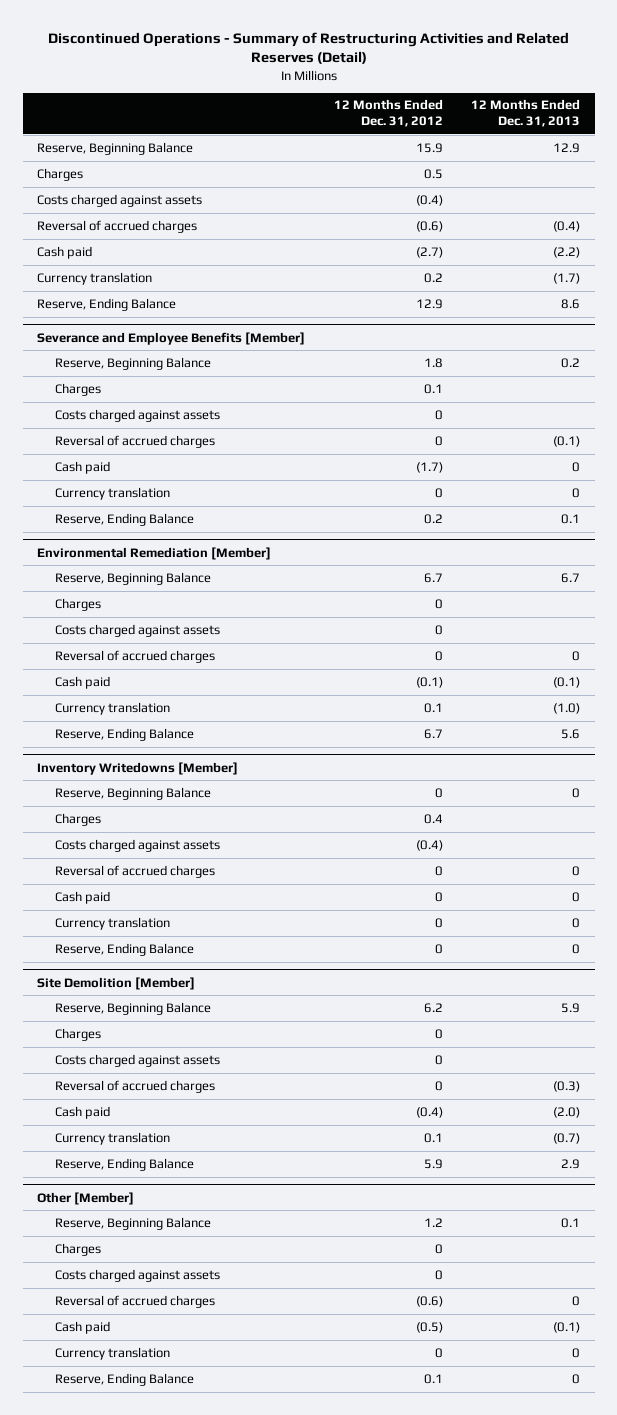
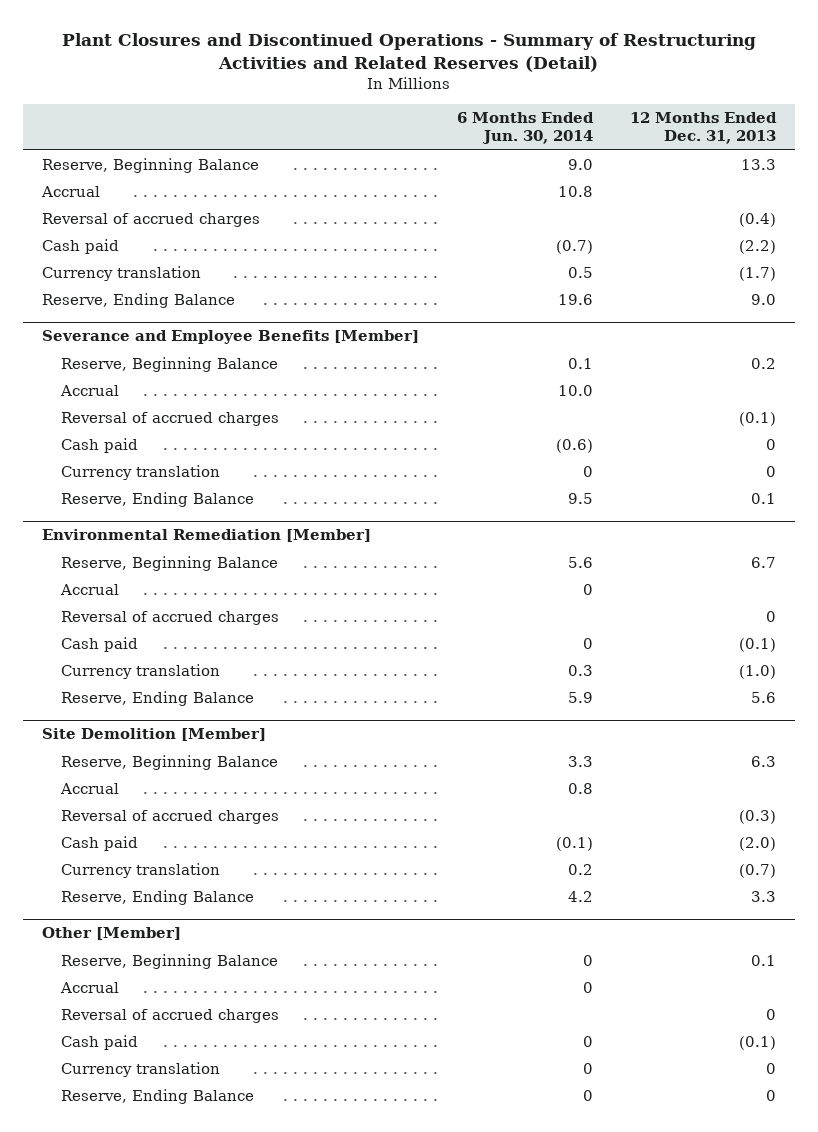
- Discontinued Operations - Summary of Restructuring Activities and Related Reserves (Detail)
+ Plant Closures and Discontinued Operations - Summary of Restructuring Activities and Related Reserves (Detail)
- | 12 Months Ended Dec. 31, 2012 | 12 Months Ended Dec. 31, 2013
+ | 6 Months Ended Jun. 30, 2014 | 12 Months Ended Dec. 31, 2013
- Reserve, Beginning Balance | 15.9 | 12.9
- Charges | 0.5 |
- Costs charged against assets | (0.4) |
+ Reserve, Beginning Balance | 9.0 | 13.3
+ Accrual | 10.8 |
- Reserve, Ending Balance | 12.9 | 8.6
+ Reserve, Ending Balance | 19.6 | 9.0
@ Severance and Employee Benefits [Member]
- Charges | 0.1 |
- Costs charged against assets | 0 |
+ Accrual | 10.0 |
@ Environmental Remediation [Member]
- Charges | 0 |
- Costs charged against assets | 0 |
+ Accrual | 0 |
- Inventory Writedowns [Member]
- Reserve, Beginning Balance | 0 | 0
- Charges | 0.4 |
- Costs charged against assets | (0.4) |
- Reversal of accrued charges | 0 | 0
- Cash paid | 0 | 0
- Currency translation | 0 | 0
- Reserve, Ending Balance | 0 | 0
@ Site Demolition [Member]
- Reserve, Beginning Balance | 6.2 | 5.9
- Charges | 0 |
- Costs charged against assets | 0 |
+ Reserve, Beginning Balance | 3.3 | 6.3
+ Accrual | 0.8 |
- Reserve, Ending Balance | 5.9 | 2.9
+ Reserve, Ending Balance | 4.2 | 3.3
@ Other [Member]
- Charges | 0 |
- Costs charged against assets | 0 |
+ Accrual | 0 |

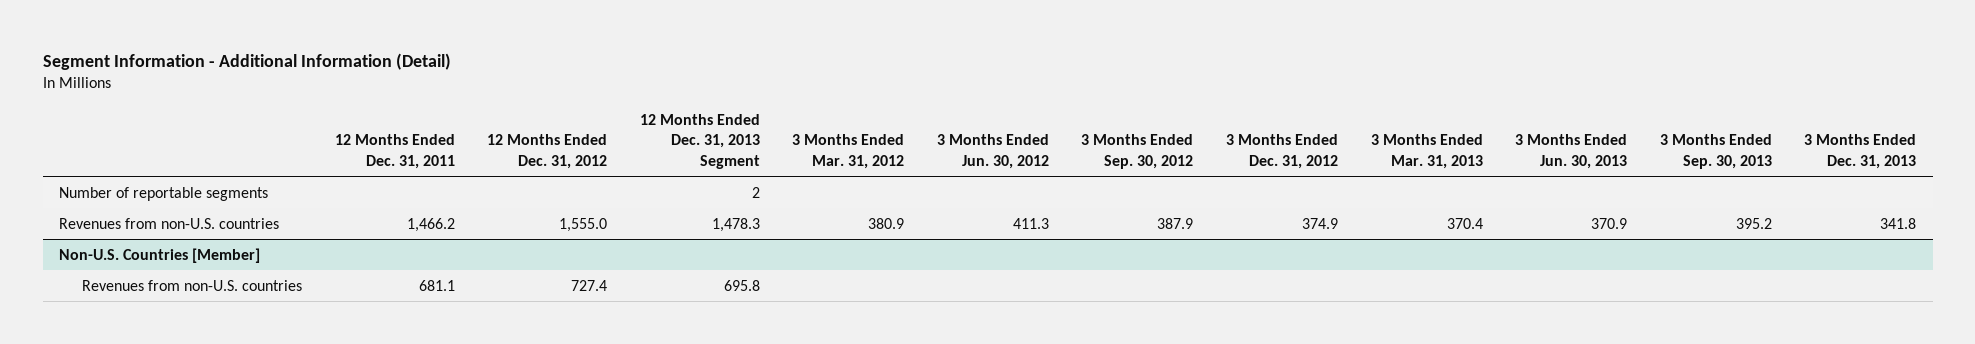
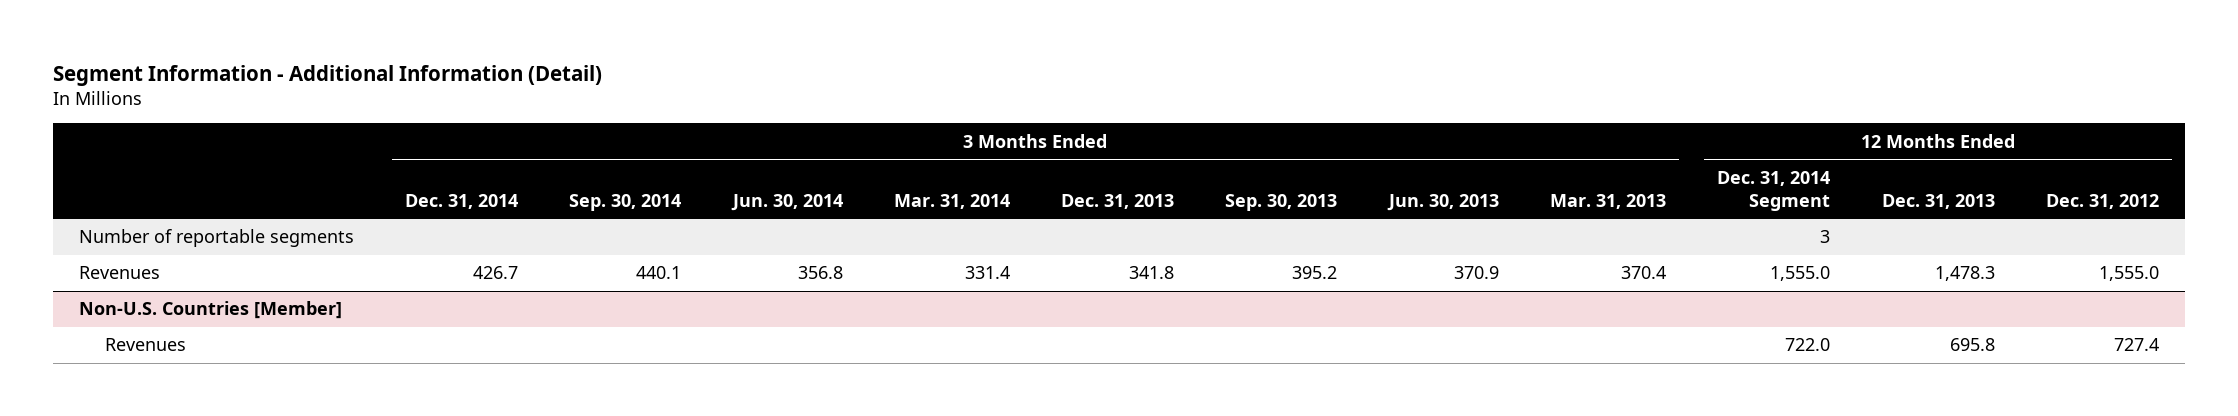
- | 12 Months Ended Dec. 31, 2011 | 12 Months Ended Dec. 31, 2012 | 12 Months Ended Dec. 31, 2013 Segment | 3 Months Ended Mar. 31, 2012 | 3 Months Ended Jun. 30, 2012 | 3 Months Ended Sep. 30, 2012 | 3 Months Ended Dec. 31, 2012 | 3 Months Ended Mar. 31, 2013 | 3 Months Ended Jun. 30, 2013 | 3 Months Ended Sep. 30, 2013 | 3 Months Ended Dec. 31, 2013
+ | 3 Months Ended Dec. 31, 2014 | 3 Months Ended Sep. 30, 2014 | 3 Months Ended Jun. 30, 2014 | 3 Months Ended Mar. 31, 2014 | 3 Months Ended Dec. 31, 2013 | 3 Months Ended Sep. 30, 2013 | 3 Months Ended Jun. 30, 2013 | 3 Months Ended Mar. 31, 2013 | 12 Months Ended Dec. 31, 2014 Segment | 12 Months Ended Dec. 31, 2013 | 12 Months Ended Dec. 31, 2012
- Revenues from non-U.S. countries | 1,466.2 | 1,555.0 | 1,478.3 | 380.9 | 411.3 | 387.9 | 374.9 | 370.4 | 370.9 | 395.2 | 341.8
+ Revenues | 426.7 | 440.1 | 356.8 | 331.4 | 341.8 | 395.2 | 370.9 | 370.4 | 1,555.0 | 1,478.3 | 1,555.0
@ Non-U.S. Countries [Member]
- Revenues from non-U.S. countries | 681.1 | 727.4 | 695.8 | | | | | | | |
+ Revenues | | | | | | | | | 722.0 | 695.8 | 727.4

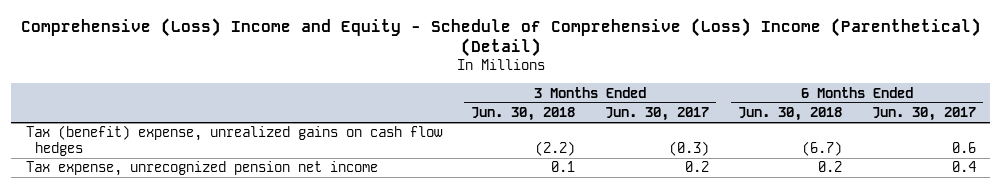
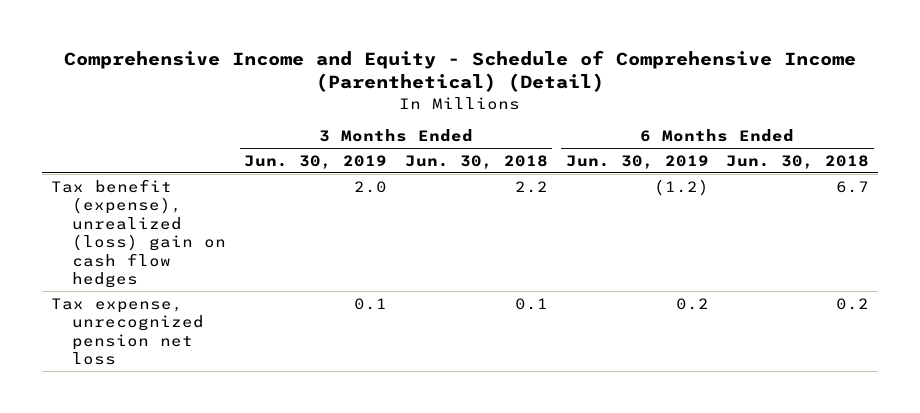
- Comprehensive (Loss) Income and Equity - Schedule of Comprehensive (Loss) Income (Parenthetical) (Detail)
+ Comprehensive Income and Equity - Schedule of Comprehensive Income (Parenthetical) (Detail)
- | 3 Months Ended Jun. 30, 2018 | 3 Months Ended Jun. 30, 2017 | 6 Months Ended Jun. 30, 2018 | 6 Months Ended Jun. 30, 2017
+ | 3 Months Ended Jun. 30, 2019 | 3 Months Ended Jun. 30, 2018 | 6 Months Ended Jun. 30, 2019 | 6 Months Ended Jun. 30, 2018
- Tax (benefit) expense, unrealized gains on cash flow hedges | (2.2) | (0.3) | (6.7) | 0.6
- Tax expense, unrecognized pension net income | 0.1 | 0.2 | 0.2 | 0.4
+ Tax benefit (expense), unrealized (loss) gain on cash flow hedges | 2.0 | 2.2 | (1.2) | 6.7
+ Tax expense, unrecognized pension net loss | 0.1 | 0.1 | 0.2 | 0.2

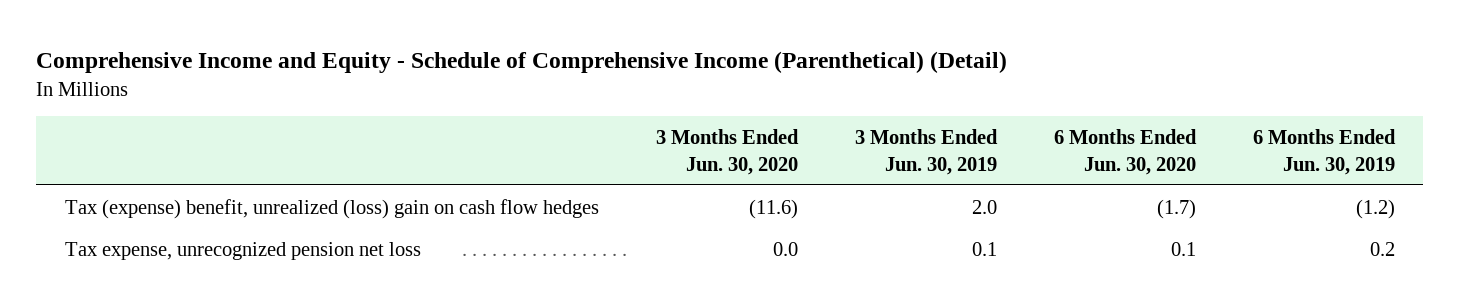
- | 3 Months Ended Jun. 30, 2019 | 3 Months Ended Jun. 30, 2018 | 6 Months Ended Jun. 30, 2019 | 6 Months Ended Jun. 30, 2018
+ | 3 Months Ended Jun. 30, 2020 | 3 Months Ended Jun. 30, 2019 | 6 Months Ended Jun. 30, 2020 | 6 Months Ended Jun. 30, 2019
- Tax benefit (expense), unrealized (loss) gain on cash flow hedges | 2.0 | 2.2 | (1.2) | 6.7
+ Tax (expense) benefit, unrealized (loss) gain on cash flow hedges | (11.6) | 2.0 | (1.7) | (1.2)

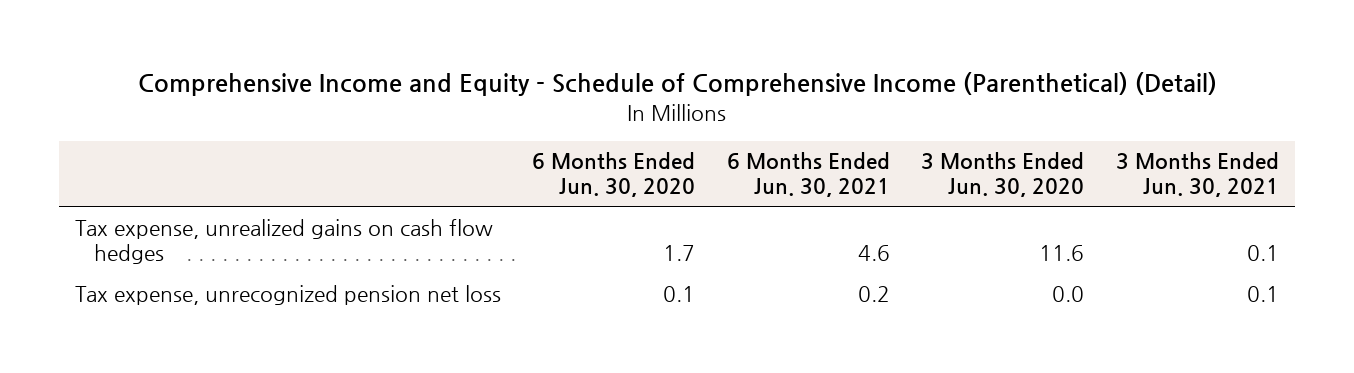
- | 3 Months Ended Jun. 30, 2020 | 3 Months Ended Jun. 30, 2019 | 6 Months Ended Jun. 30, 2020 | 6 Months Ended Jun. 30, 2019
+ | 6 Months Ended Jun. 30, 2020 | 6 Months Ended Jun. 30, 2021 | 3 Months Ended Jun. 30, 2020 | 3 Months Ended Jun. 30, 2021
- Tax (expense) benefit, unrealized (loss) gain on cash flow hedges | (11.6) | 2.0 | (1.7) | (1.2)
+ Tax expense, unrealized gains on cash flow hedges | 1.7 | 4.6 | 11.6 | 0.1

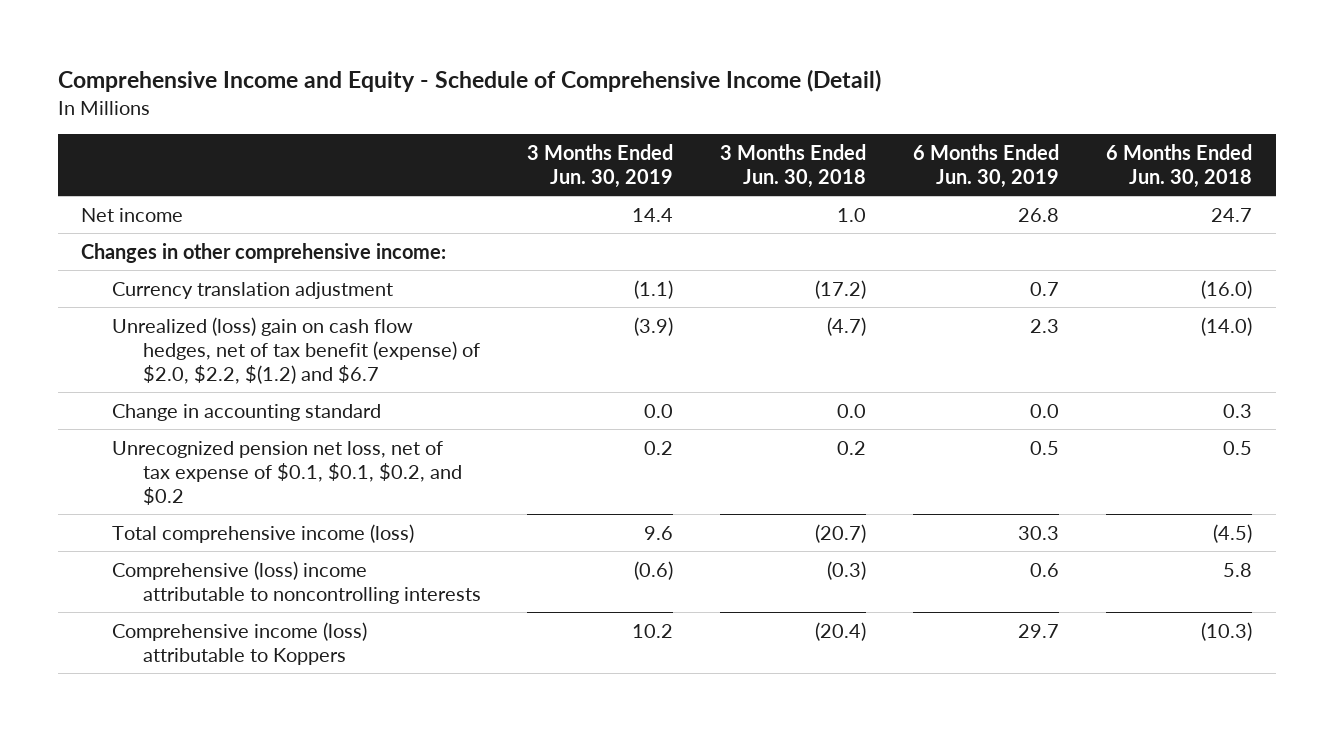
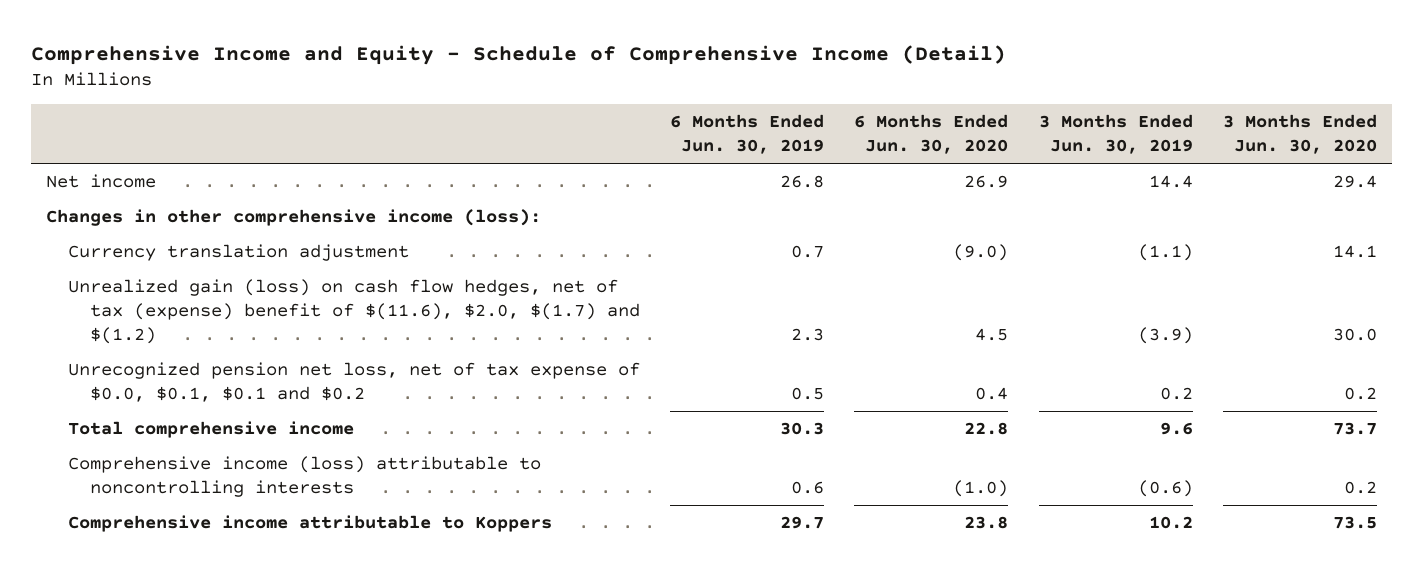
- | 3 Months Ended Jun. 30, 2019 | 3 Months Ended Jun. 30, 2018 | 6 Months Ended Jun. 30, 2019 | 6 Months Ended Jun. 30, 2018
+ | 6 Months Ended Jun. 30, 2019 | 6 Months Ended Jun. 30, 2020 | 3 Months Ended Jun. 30, 2019 | 3 Months Ended Jun. 30, 2020
- Changes in other comprehensive income:
+ Changes in other comprehensive income (loss):
- Unrealized (loss) gain on cash flow hedges, net of tax benefit (expense) of $2.0, $2.2, $(1.2) and $6.7 | (3.9) | (4.7) | 2.3 | (14.0)
- Change in accounting standard | 0.0 | 0.0 | 0.0 | 0.3
- Unrecognized pension net loss, net of tax expense of $0.1, $0.1, $0.2, and $0.2 | 0.2 | 0.2 | 0.5 | 0.5
- Total comprehensive income (loss) | 9.6 | (20.7) | 30.3 | (4.5)
- Comprehensive (loss) income attributable to noncontrolling interests | (0.6) | (0.3) | 0.6 | 5.8
- Comprehensive income (loss) attributable to Koppers | 10.2 | (20.4) | 29.7 | (10.3)
+ Unrealized gain (loss) on cash flow hedges, net of tax (expense) benefit of $(11.6), $2.0, $(1.7) and $(1.2) | 2.3 | 4.5 | (3.9) | 30.0
+ Unrecognized pension net loss, net of tax expense of $0.0, $0.1, $0.1 and $0.2 | 0.5 | 0.4 | 0.2 | 0.2
+ Total comprehensive income | 30.3 | 22.8 | 9.6 | 73.7
+ Comprehensive income (loss) attributable to noncontrolling interests | 0.6 | (1.0) | (0.6) | 0.2
+ Comprehensive income attributable to Koppers | 29.7 | 23.8 | 10.2 | 73.5

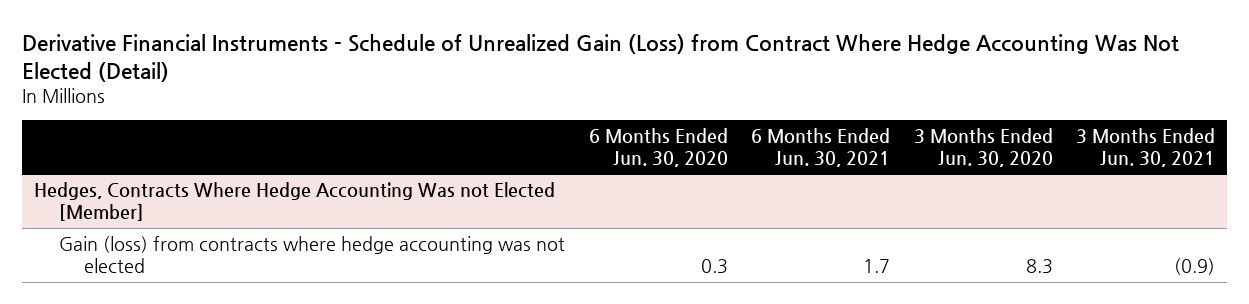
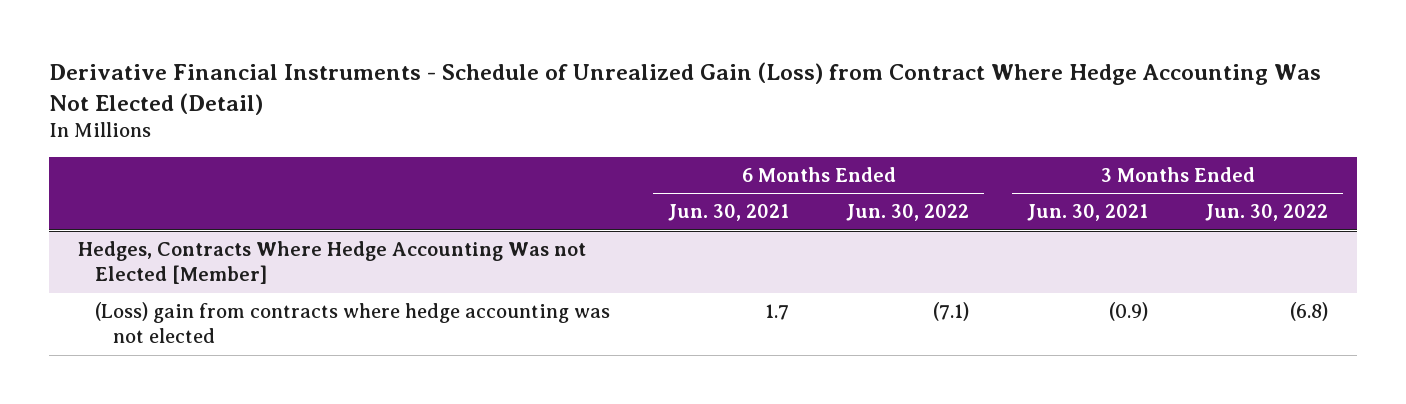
- | 6 Months Ended Jun. 30, 2020 | 6 Months Ended Jun. 30, 2021 | 3 Months Ended Jun. 30, 2020 | 3 Months Ended Jun. 30, 2021
+ | 6 Months Ended Jun. 30, 2021 | 6 Months Ended Jun. 30, 2022 | 3 Months Ended Jun. 30, 2021 | 3 Months Ended Jun. 30, 2022
@ Hedges, Contracts Where Hedge Accounting Was not Elected [Member]
- Gain (loss) from contracts where hedge accounting was not elected | 0.3 | 1.7 | 8.3 | (0.9)
+ (Loss) gain from contracts where hedge accounting was not elected | 1.7 | (7.1) | (0.9) | (6.8)

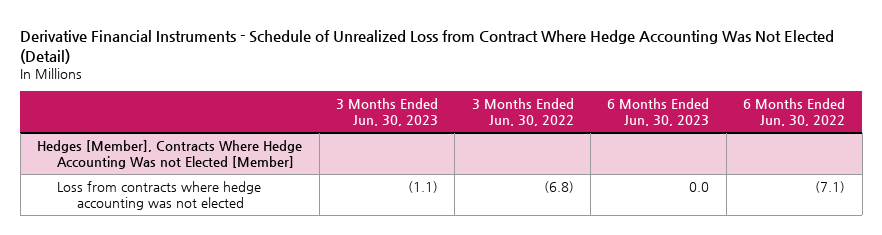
- Derivative Financial Instruments - Schedule of Unrealized Gain (Loss) from Contract Where Hedge Accounting Was Not Elected (Detail)
+ Derivative Financial Instruments - Schedule of Unrealized Loss from Contract Where Hedge Accounting Was Not Elected (Detail)
- | 6 Months Ended Jun. 30, 2021 | 6 Months Ended Jun. 30, 2022 | 3 Months Ended Jun. 30, 2021 | 3 Months Ended Jun. 30, 2022
+ | 3 Months Ended Jun. 30, 2023 | 3 Months Ended Jun. 30, 2022 | 6 Months Ended Jun. 30, 2023 | 6 Months Ended Jun. 30, 2022
- Hedges, Contracts Where Hedge Accounting Was not Elected [Member]
- (Loss) gain from contracts where hedge accounting was not elected | 1.7 | (7.1) | (0.9) | (6.8)
+ Hedges [Member], Contracts Where Hedge Accounting Was not Elected [Member]
+ Loss from contracts where hedge accounting was not elected | (1.1) | (6.8) | 0.0 | (7.1)

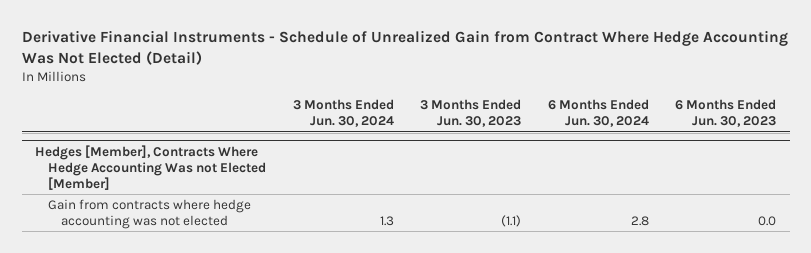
- Derivative Financial Instruments - Schedule of Unrealized Loss from Contract Where Hedge Accounting Was Not Elected (Detail)
+ Derivative Financial Instruments - Schedule of Unrealized Gain from Contract Where Hedge Accounting Was Not Elected (Detail)
- | 3 Months Ended Jun. 30, 2023 | 3 Months Ended Jun. 30, 2022 | 6 Months Ended Jun. 30, 2023 | 6 Months Ended Jun. 30, 2022
+ | 3 Months Ended Jun. 30, 2024 | 3 Months Ended Jun. 30, 2023 | 6 Months Ended Jun. 30, 2024 | 6 Months Ended Jun. 30, 2023
@ Hedges [Member], Contracts Where Hedge Accounting Was not Elected [Member]
- Loss from contracts where hedge accounting was not elected | (1.1) | (6.8) | 0.0 | (7.1)
+ Gain from contracts where hedge accounting was not elected | 1.3 | (1.1) | 2.8 | 0.0

